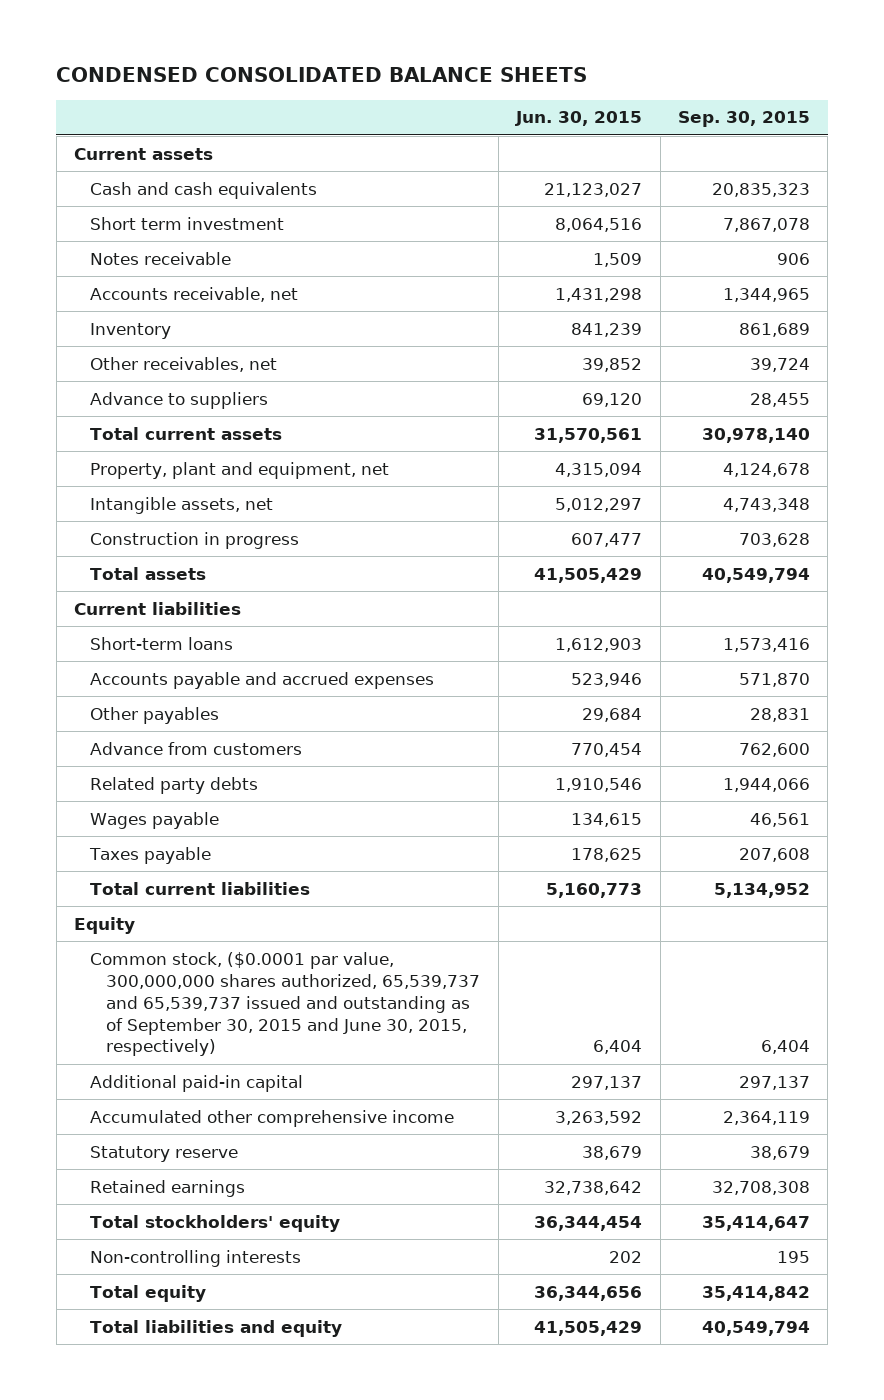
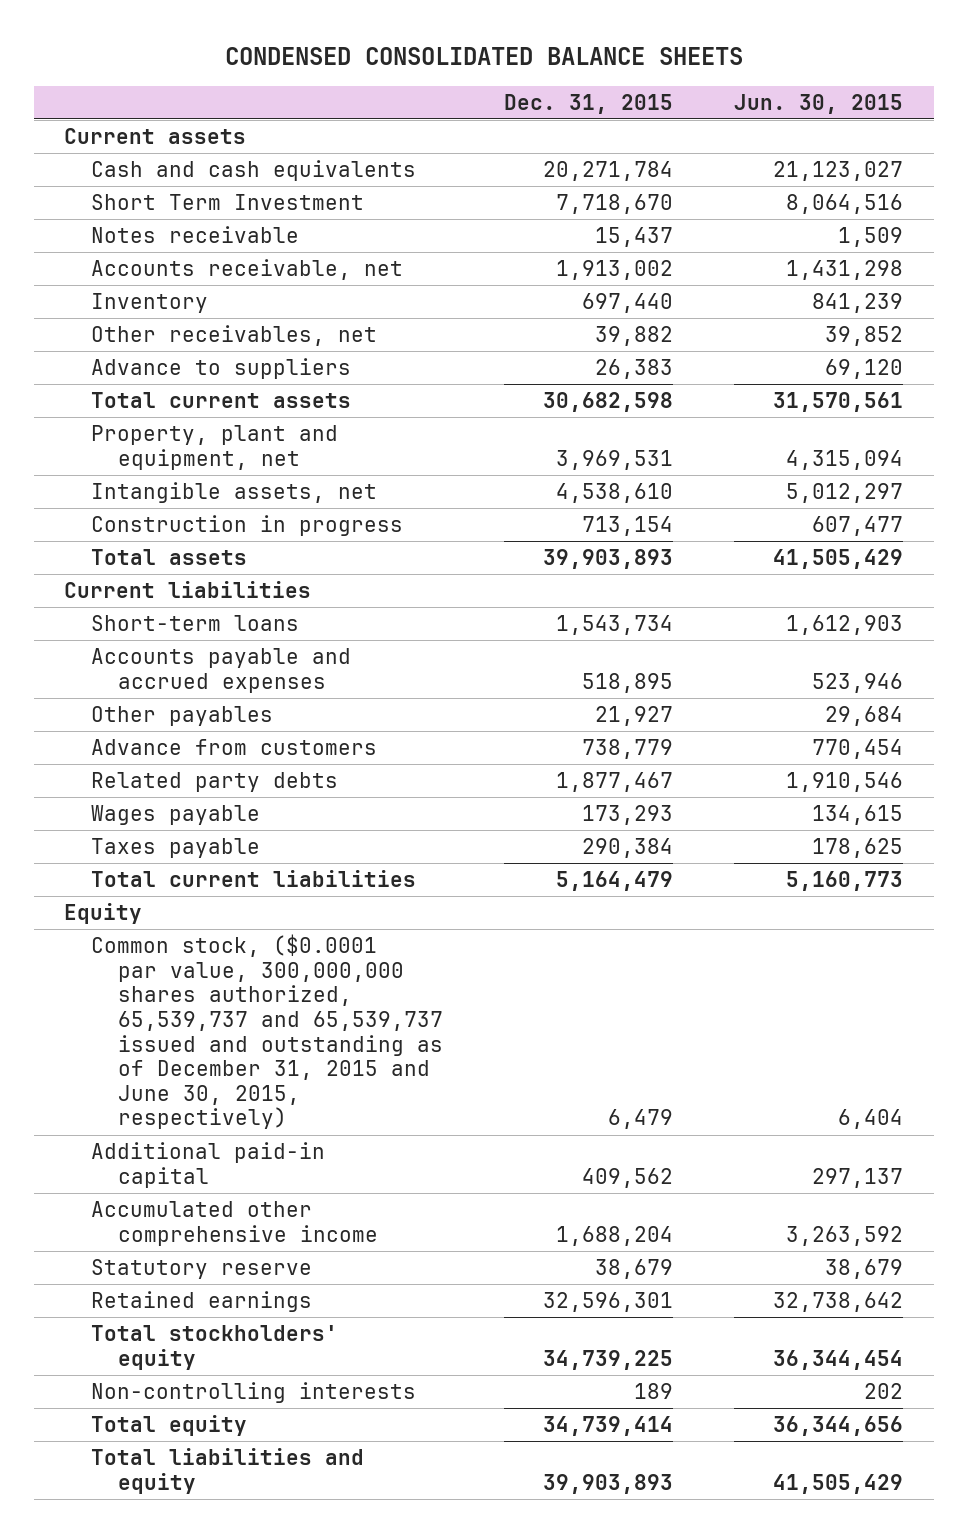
- | Jun. 30, 2015 | Sep. 30, 2015
+ | Dec. 31, 2015 | Jun. 30, 2015
- Short term investment | 8,064,516 | 7,867,078
+ Short Term Investment | 7,718,670 | 8,064,516
- Common stock, ($0.0001 par value, 300,000,000 shares authorized, 65,539,737 and 65,539,737 issued and outstanding as of September 30, 2015 and June 30, 2015, respectively) | 6,404 | 6,404
+ Common stock, ($0.0001 par value, 300,000,000 shares authorized, 65,539,737 and 65,539,737 issued and outstanding as of December 31, 2015 and June 30, 2015, respectively) | 6,479 | 6,404

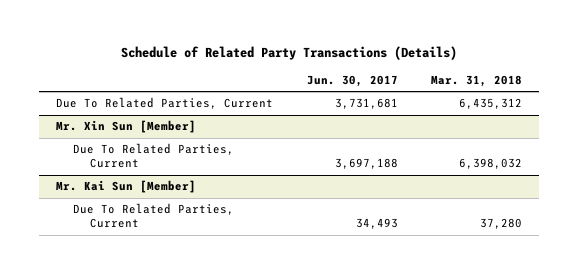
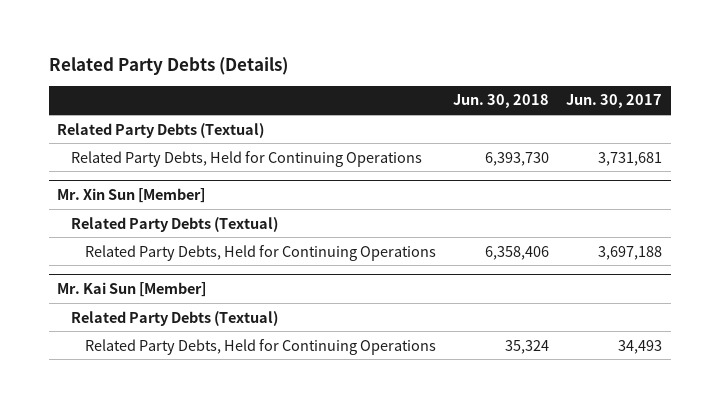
- Schedule of Related Party Transactions (Details)
+ Related Party Debts (Details)
- | Jun. 30, 2017 | Mar. 31, 2018
+ | Jun. 30, 2018 | Jun. 30, 2017
- Due To Related Parties, Current | 3,731,681 | 6,435,312
+ Related Party Debts (Textual)
+ Related Party Debts, Held for Continuing Operations | 6,393,730 | 3,731,681
@ Mr. Xin Sun [Member]
- Due To Related Parties, Current | 3,697,188 | 6,398,032
+ Related Party Debts (Textual)
+ Related Party Debts, Held for Continuing Operations | 6,358,406 | 3,697,188
@ Mr. Kai Sun [Member]
- Due To Related Parties, Current | 34,493 | 37,280
+ Related Party Debts (Textual)
+ Related Party Debts, Held for Continuing Operations | 35,324 | 34,493

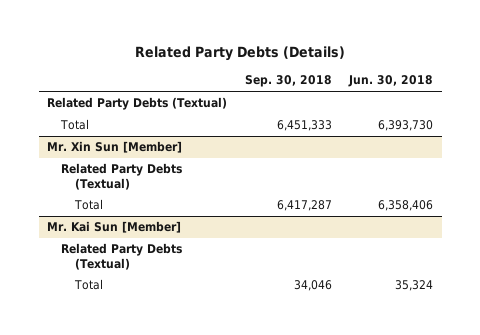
- | Jun. 30, 2018 | Jun. 30, 2017
+ | Sep. 30, 2018 | Jun. 30, 2018
- Related Party Debts, Held for Continuing Operations | 6,393,730 | 3,731,681
+ Total | 6,451,333 | 6,393,730
@ Mr. Xin Sun [Member]
- Related Party Debts, Held for Continuing Operations | 6,358,406 | 3,697,188
+ Total | 6,417,287 | 6,358,406
@ Mr. Kai Sun [Member]
- Related Party Debts, Held for Continuing Operations | 35,324 | 34,493
+ Total | 34,046 | 35,324

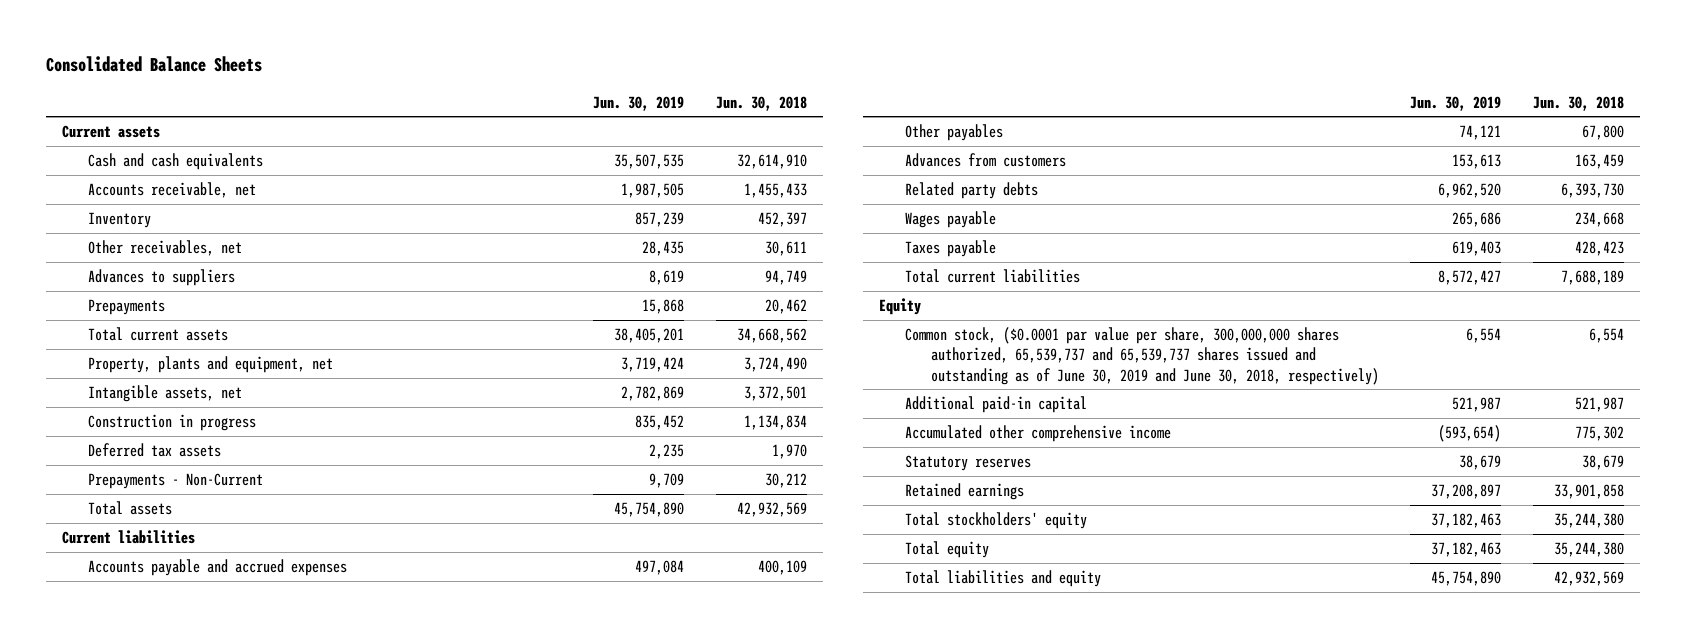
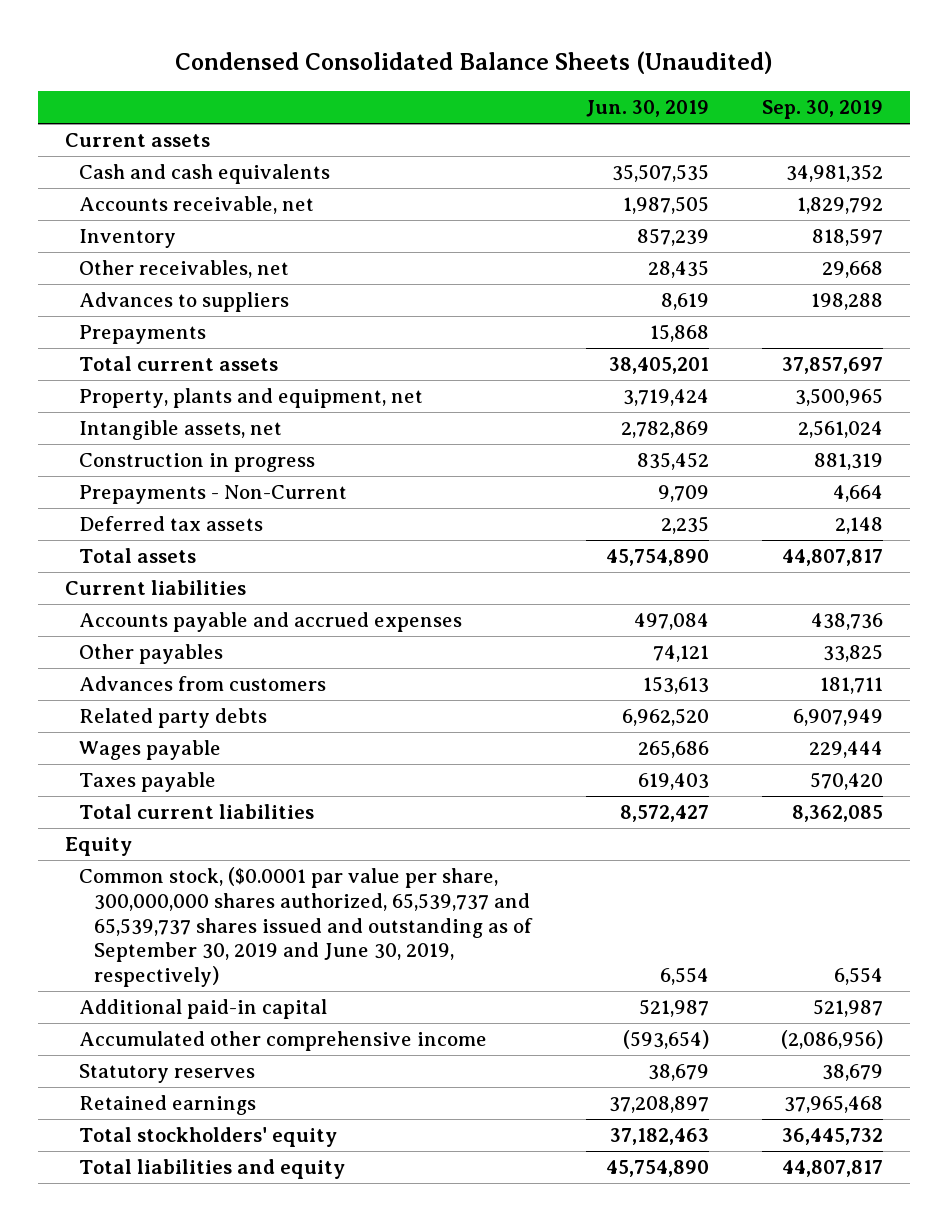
- Consolidated Balance Sheets
+ Condensed Consolidated Balance Sheets (Unaudited)
- | Jun. 30, 2019 | Jun. 30, 2018
+ | Jun. 30, 2019 | Sep. 30, 2019
moved down: Deferred tax assets | 2,235 | 2,148
- Common stock, ($0.0001 par value per share, 300,000,000 shares authorized, 65,539,737 and 65,539,737 shares issued and outstanding as of June 30, 2019 and June 30, 2018, respectively) | 6,554 | 6,554
+ Common stock, ($0.0001 par value per share, 300,000,000 shares authorized, 65,539,737 and 65,539,737 shares issued and outstanding as of September 30, 2019 and June 30, 2019, respectively) | 6,554 | 6,554
- Total equity | 37,182,463 | 35,244,380

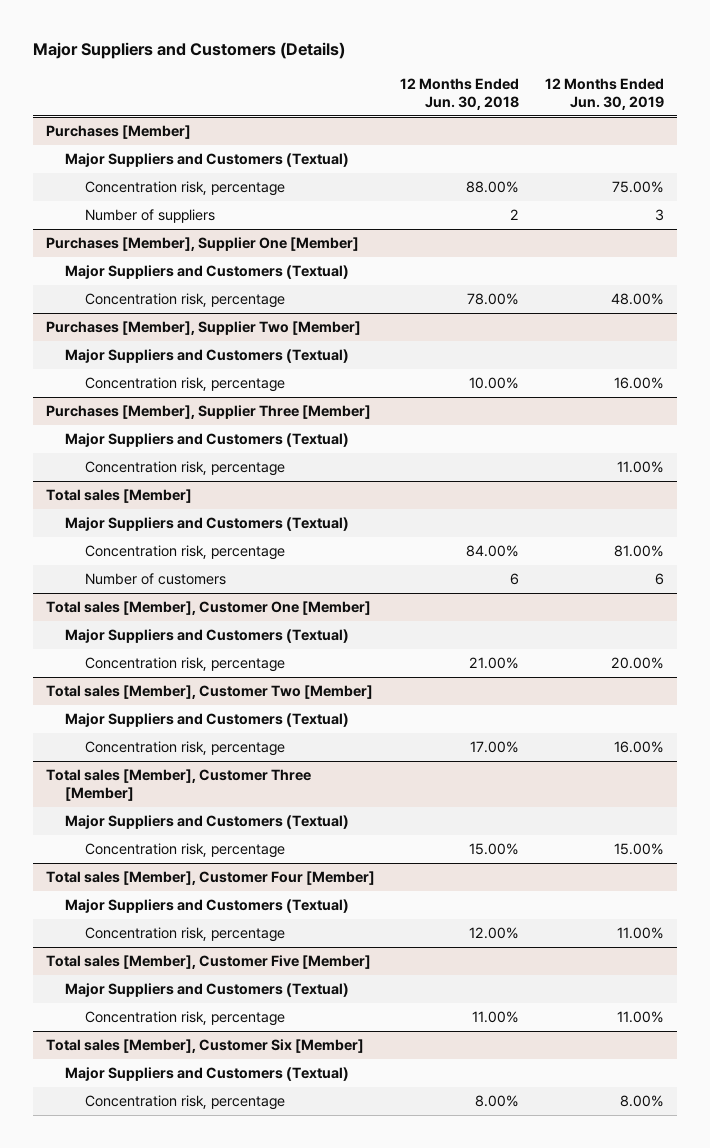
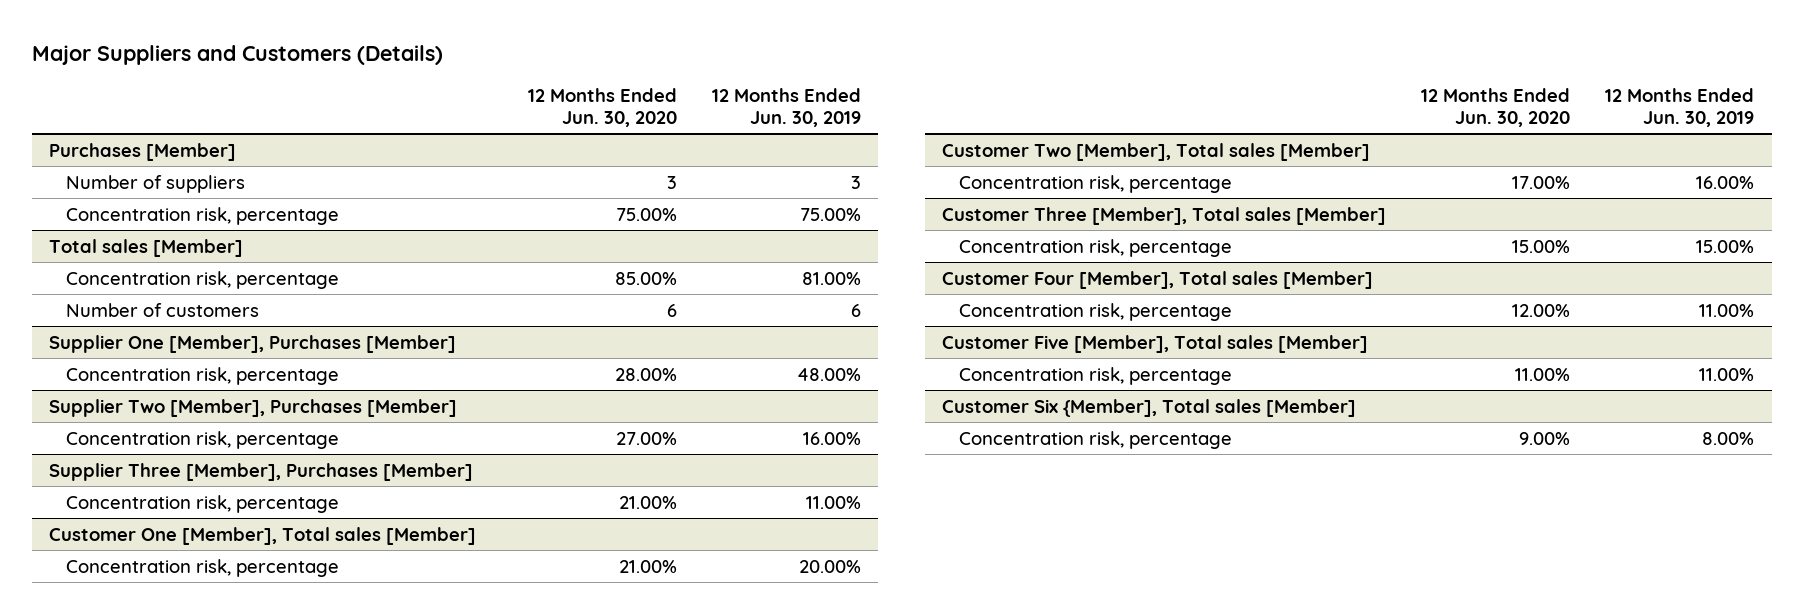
- | 12 Months Ended Jun. 30, 2018 | 12 Months Ended Jun. 30, 2019
+ | 12 Months Ended Jun. 30, 2020 | 12 Months Ended Jun. 30, 2019
@ Purchases [Member]
- Major Suppliers and Customers (Textual)
- Purchases [Member], Supplier One [Member]
- Major Suppliers and Customers (Textual)
- Concentration risk, percentage | 78.00% | 48.00%
- Purchases [Member], Supplier Two [Member]
- Major Suppliers and Customers (Textual)
- Concentration risk, percentage | 10.00% | 16.00%
- Purchases [Member], Supplier Three [Member]
- Major Suppliers and Customers (Textual)
- Concentration risk, percentage | | 11.00%
@ Purchases [Member]
moved down: Concentration risk, percentage | 75.00% | 75.00%
@ Total sales [Member]
- Major Suppliers and Customers (Textual)
- Total sales [Member], Customer One [Member]
- Major Suppliers and Customers (Textual)
+ Supplier One [Member], Purchases [Member]
+ Concentration risk, percentage | 28.00% | 48.00%
+ Supplier Two [Member], Purchases [Member]
+ Concentration risk, percentage | 27.00% | 16.00%
+ Supplier Three [Member], Purchases [Member]
+ Concentration risk, percentage | 21.00% | 11.00%
+ Customer One [Member], Total sales [Member]
- Total sales [Member], Customer Two [Member]
- Major Suppliers and Customers (Textual)
+ Customer Two [Member], Total sales [Member]
- Total sales [Member], Customer Three [Member]
- Major Suppliers and Customers (Textual)
+ Customer Three [Member], Total sales [Member]
- Total sales [Member], Customer Four [Member]
- Major Suppliers and Customers (Textual)
+ Customer Four [Member], Total sales [Member]
- Total sales [Member], Customer Five [Member]
- Major Suppliers and Customers (Textual)
+ Customer Five [Member], Total sales [Member]
- Total sales [Member], Customer Six [Member]
- Major Suppliers and Customers (Textual)
+ Customer Six {Member], Total sales [Member]

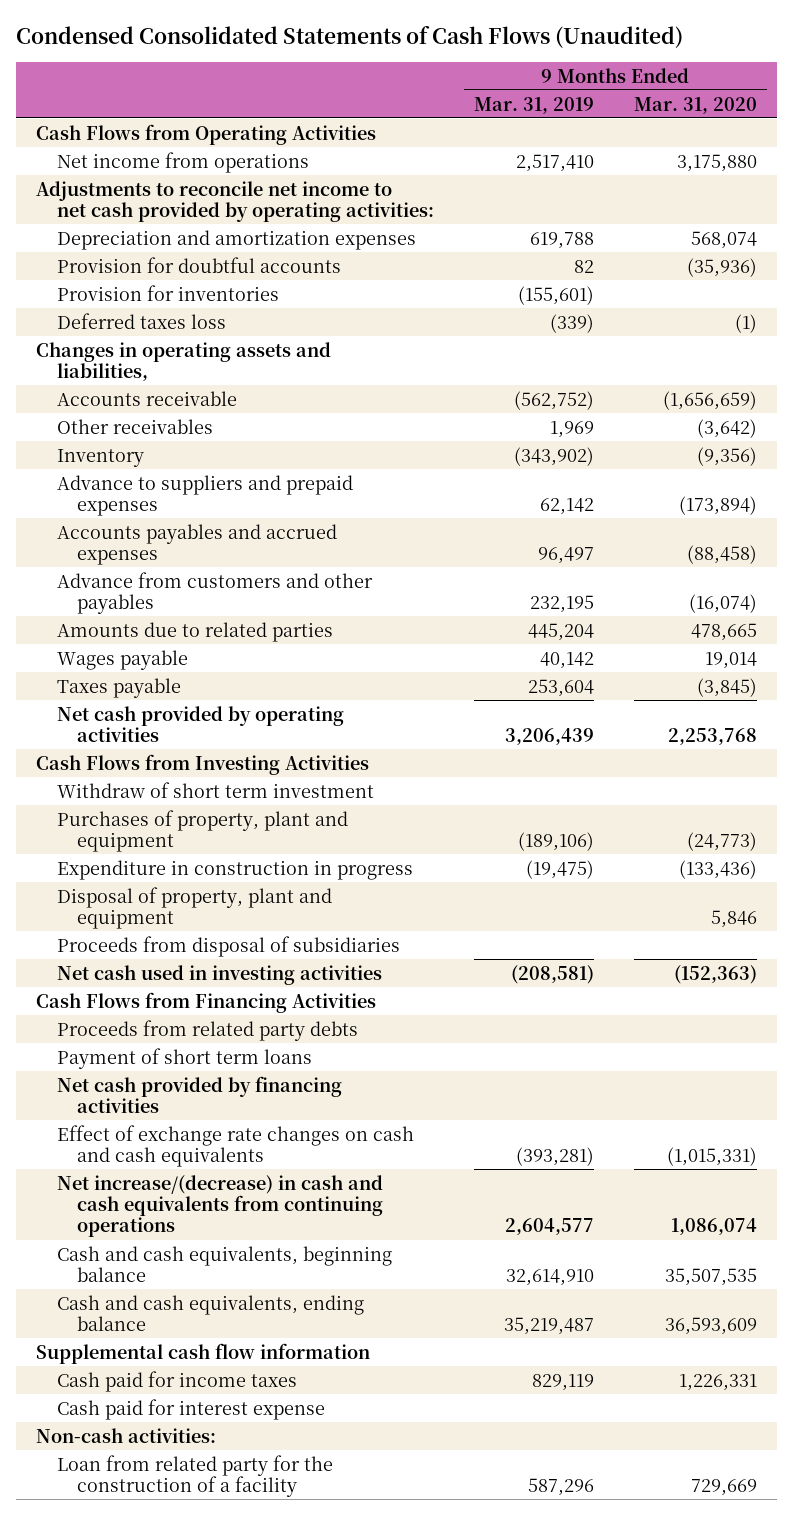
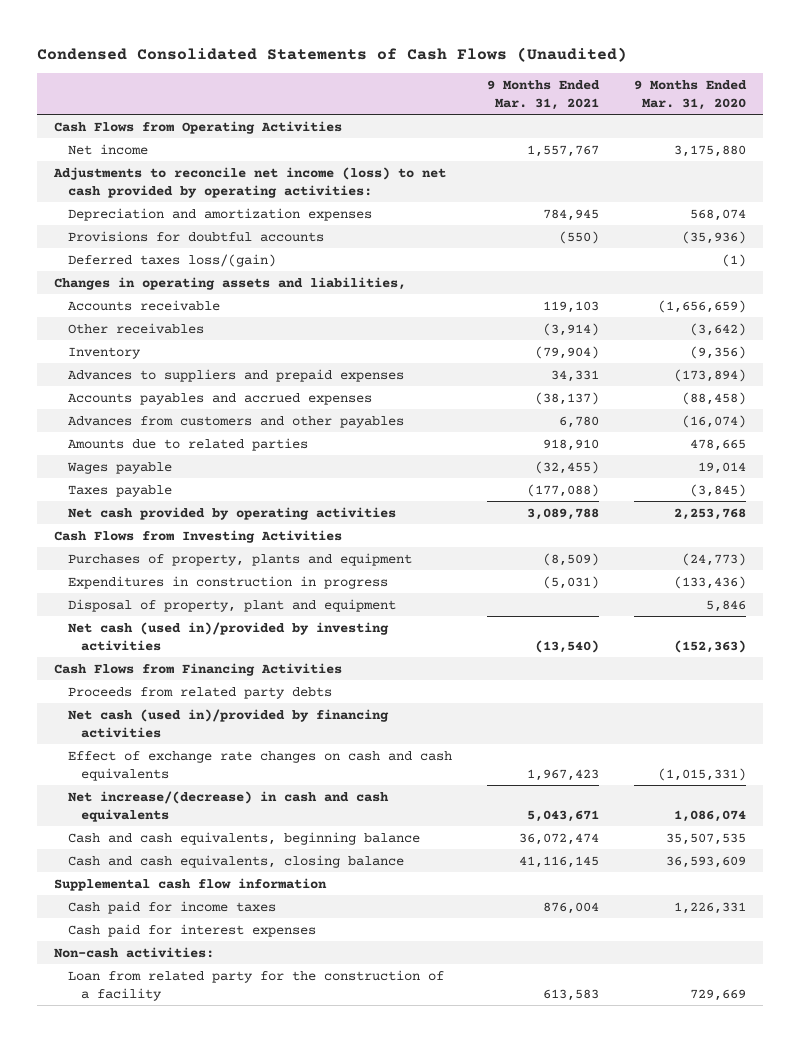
- | 9 Months Ended Mar. 31, 2019 | 9 Months Ended Mar. 31, 2020
+ | 9 Months Ended Mar. 31, 2021 | 9 Months Ended Mar. 31, 2020
- Net income from operations | 2,517,410 | 3,175,880
- Adjustments to reconcile net income to net cash provided by operating activities:
+ Net income | 1,557,767 | 3,175,880
+ Adjustments to reconcile net income (loss) to net cash provided by operating activities:
- Provision for doubtful accounts | 82 | (35,936)
- Provision for inventories | (155,601) |
- Deferred taxes loss | (339) | (1)
+ Provisions for doubtful accounts | (550) | (35,936)
+ Deferred taxes loss/(gain) | | (1)
- Advance to suppliers and prepaid expenses | 62,142 | (173,894)
+ Advances to suppliers and prepaid expenses | 34,331 | (173,894)
- Advance from customers and other payables | 232,195 | (16,074)
+ Advances from customers and other payables | 6,780 | (16,074)
- Withdraw of short term investment
- Purchases of property, plant and equipment | (189,106) | (24,773)
- Expenditure in construction in progress | (19,475) | (133,436)
+ Purchases of property, plants and equipment | (8,509) | (24,773)
+ Expenditures in construction in progress | (5,031) | (133,436)
- Proceeds from disposal of subsidiaries
- Net cash used in investing activities | (208,581) | (152,363)
+ Net cash (used in)/provided by investing activities | (13,540) | (152,363)
- Payment of short term loans
- Net cash provided by financing activities
+ Net cash (used in)/provided by financing activities
- Net increase/(decrease) in cash and cash equivalents from continuing operations | 2,604,577 | 1,086,074
+ Net increase/(decrease) in cash and cash equivalents | 5,043,671 | 1,086,074
- Cash and cash equivalents, ending balance | 35,219,487 | 36,593,609
+ Cash and cash equivalents, closing balance | 41,116,145 | 36,593,609
- Cash paid for interest expense
+ Cash paid for interest expenses

